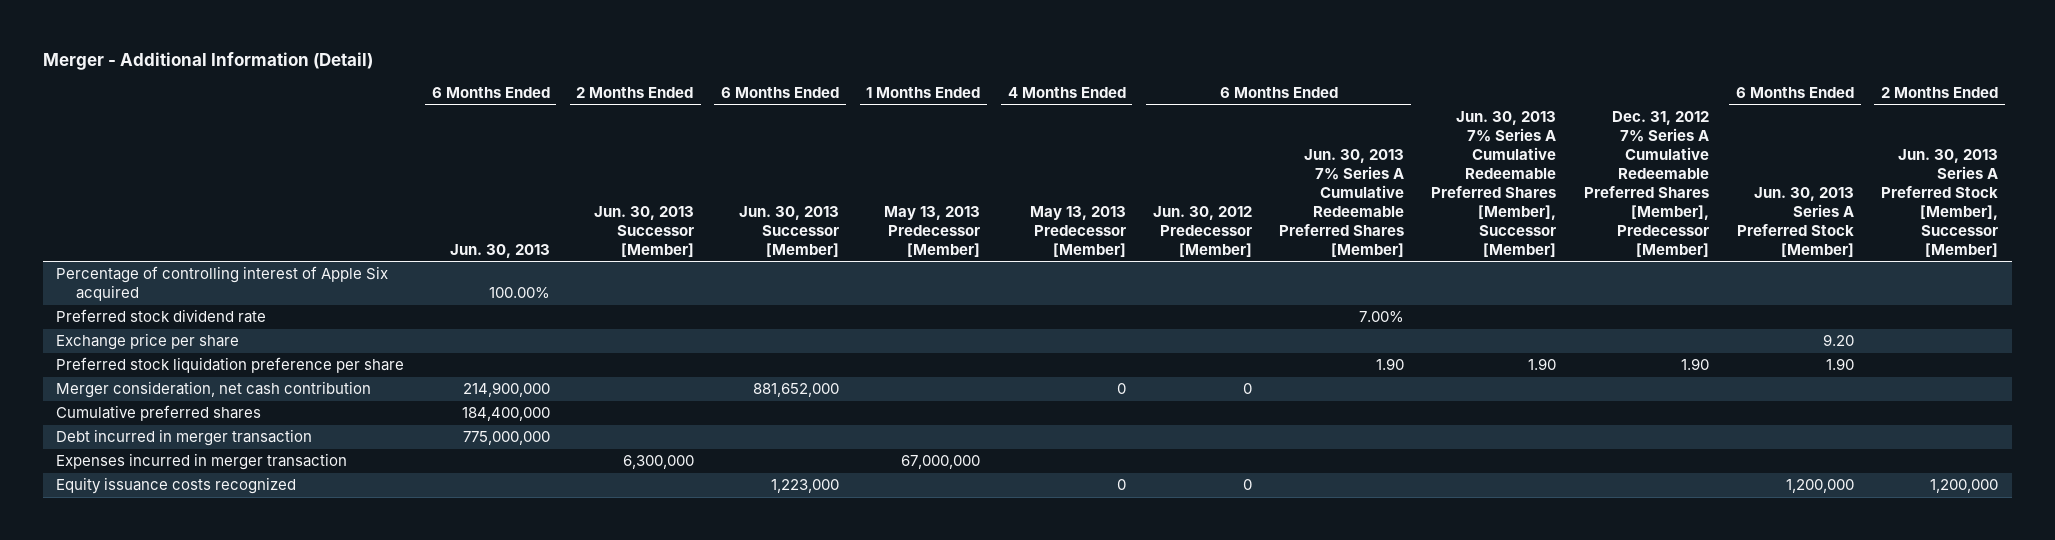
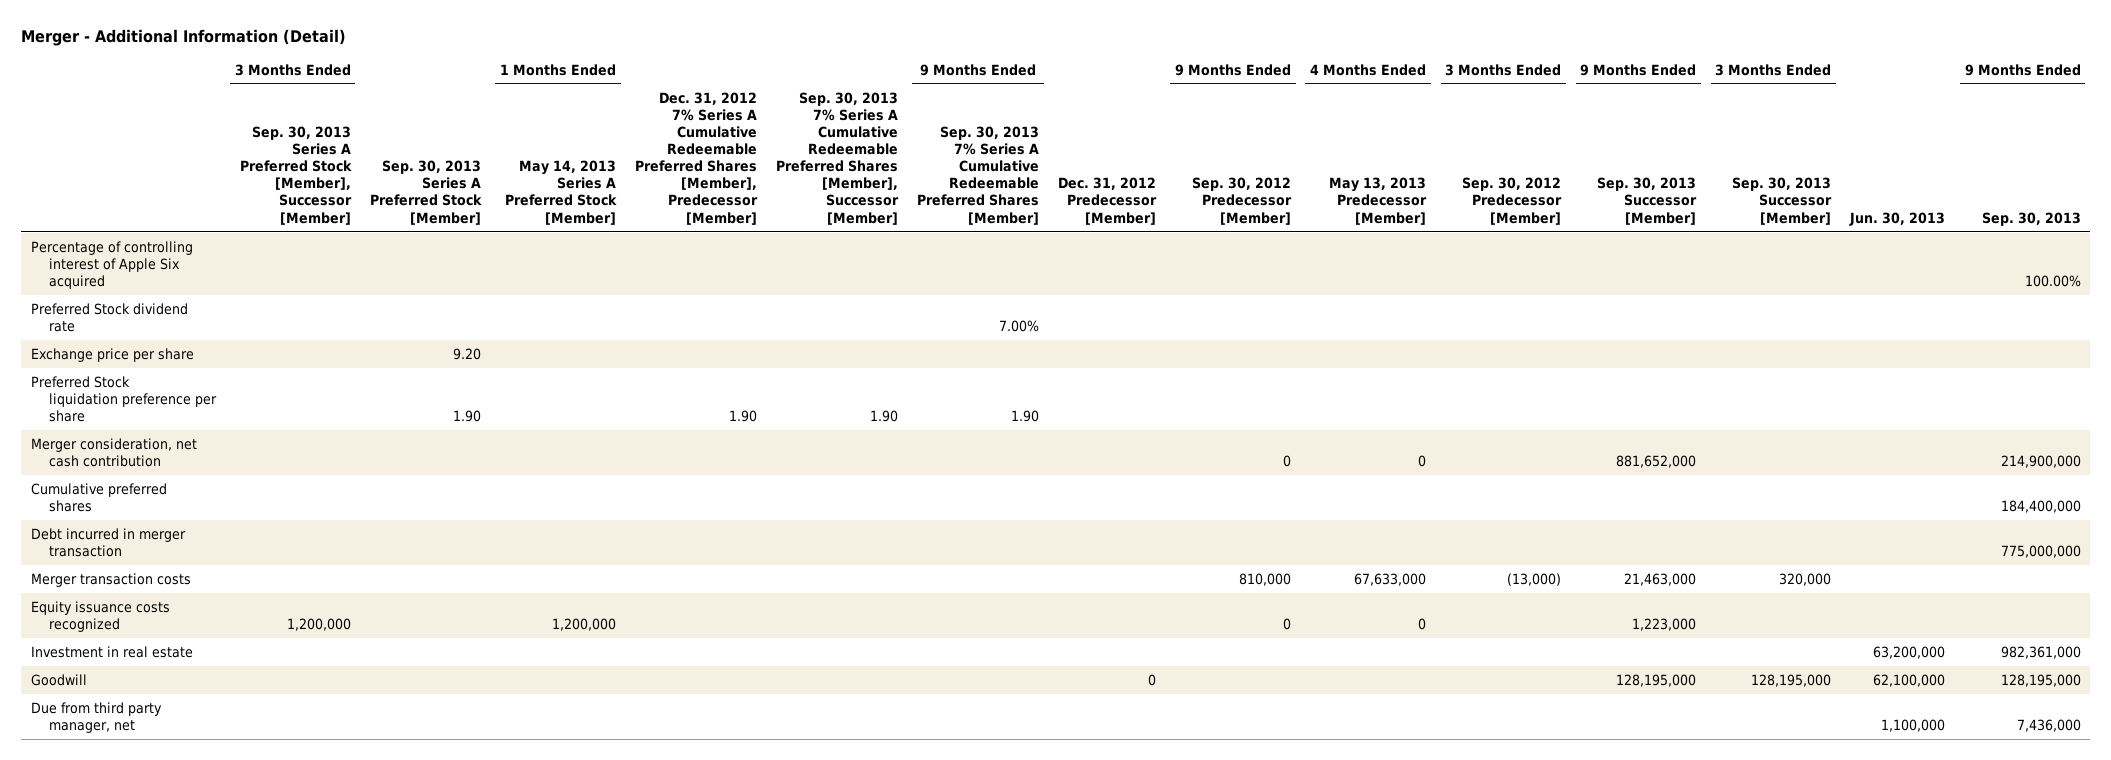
- | 6 Months Ended Jun. 30, 2013 | 2 Months Ended Jun. 30, 2013 Successor [Member] | 6 Months Ended Jun. 30, 2013 Successor [Member] | 1 Months Ended May 13, 2013 Predecessor [Member] | 4 Months Ended May 13, 2013 Predecessor [Member] | 6 Months Ended Jun. 30, 2012 Predecessor [Member] | 6 Months Ended Jun. 30, 2013 7% Series A Cumulative Redeemable Preferred Shares [Member] | Jun. 30, 2013 7% Series A Cumulative Redeemable Preferred Shares [Member], Successor [Member] | Dec. 31, 2012 7% Series A Cumulative Redeemable Preferred Shares [Member], Predecessor [Member] | 6 Months Ended Jun. 30, 2013 Series A Preferred Stock [Member] | 2 Months Ended Jun. 30, 2013 Series A Preferred Stock [Member], Successor [Member]
+ | 3 Months Ended Sep. 30, 2013 Series A Preferred Stock [Member], Successor [Member] | Sep. 30, 2013 Series A Preferred Stock [Member] | 1 Months Ended May 14, 2013 Series A Preferred Stock [Member] | Dec. 31, 2012 7% Series A Cumulative Redeemable Preferred Shares [Member], Predecessor [Member] | Sep. 30, 2013 7% Series A Cumulative Redeemable Preferred Shares [Member], Successor [Member] | 9 Months Ended Sep. 30, 2013 7% Series A Cumulative Redeemable Preferred Shares [Member] | Dec. 31, 2012 Predecessor [Member] | 9 Months Ended Sep. 30, 2012 Predecessor [Member] | 4 Months Ended May 13, 2013 Predecessor [Member] | 3 Months Ended Sep. 30, 2012 Predecessor [Member] | 9 Months Ended Sep. 30, 2013 Successor [Member] | 3 Months Ended Sep. 30, 2013 Successor [Member] | Jun. 30, 2013 | 9 Months Ended Sep. 30, 2013
- Preferred stock dividend rate | | | | | | | 7.00% | | | |
+ Preferred Stock dividend rate | | | | | | 7.00% | | | | | | | |
- Preferred stock liquidation preference per share | | | | | | | 1.90 | 1.90 | 1.90 | 1.90 |
+ Preferred Stock liquidation preference per share | | 1.90 | | 1.90 | 1.90 | 1.90 | | | | | | | |
- Expenses incurred in merger transaction | | 6,300,000 | | 67,000,000 | | | | | | |
+ Merger transaction costs | | | | | | | | 810,000 | 67,633,000 | (13,000) | 21,463,000 | 320,000 | |
+ Investment in real estate | | | | | | | | | | | | | 63,200,000 | 982,361,000
+ Goodwill | | | | | | | 0 | | | | 128,195,000 | 128,195,000 | 62,100,000 | 128,195,000
+ Due from third party manager, net | | | | | | | | | | | | | 1,100,000 | 7,436,000

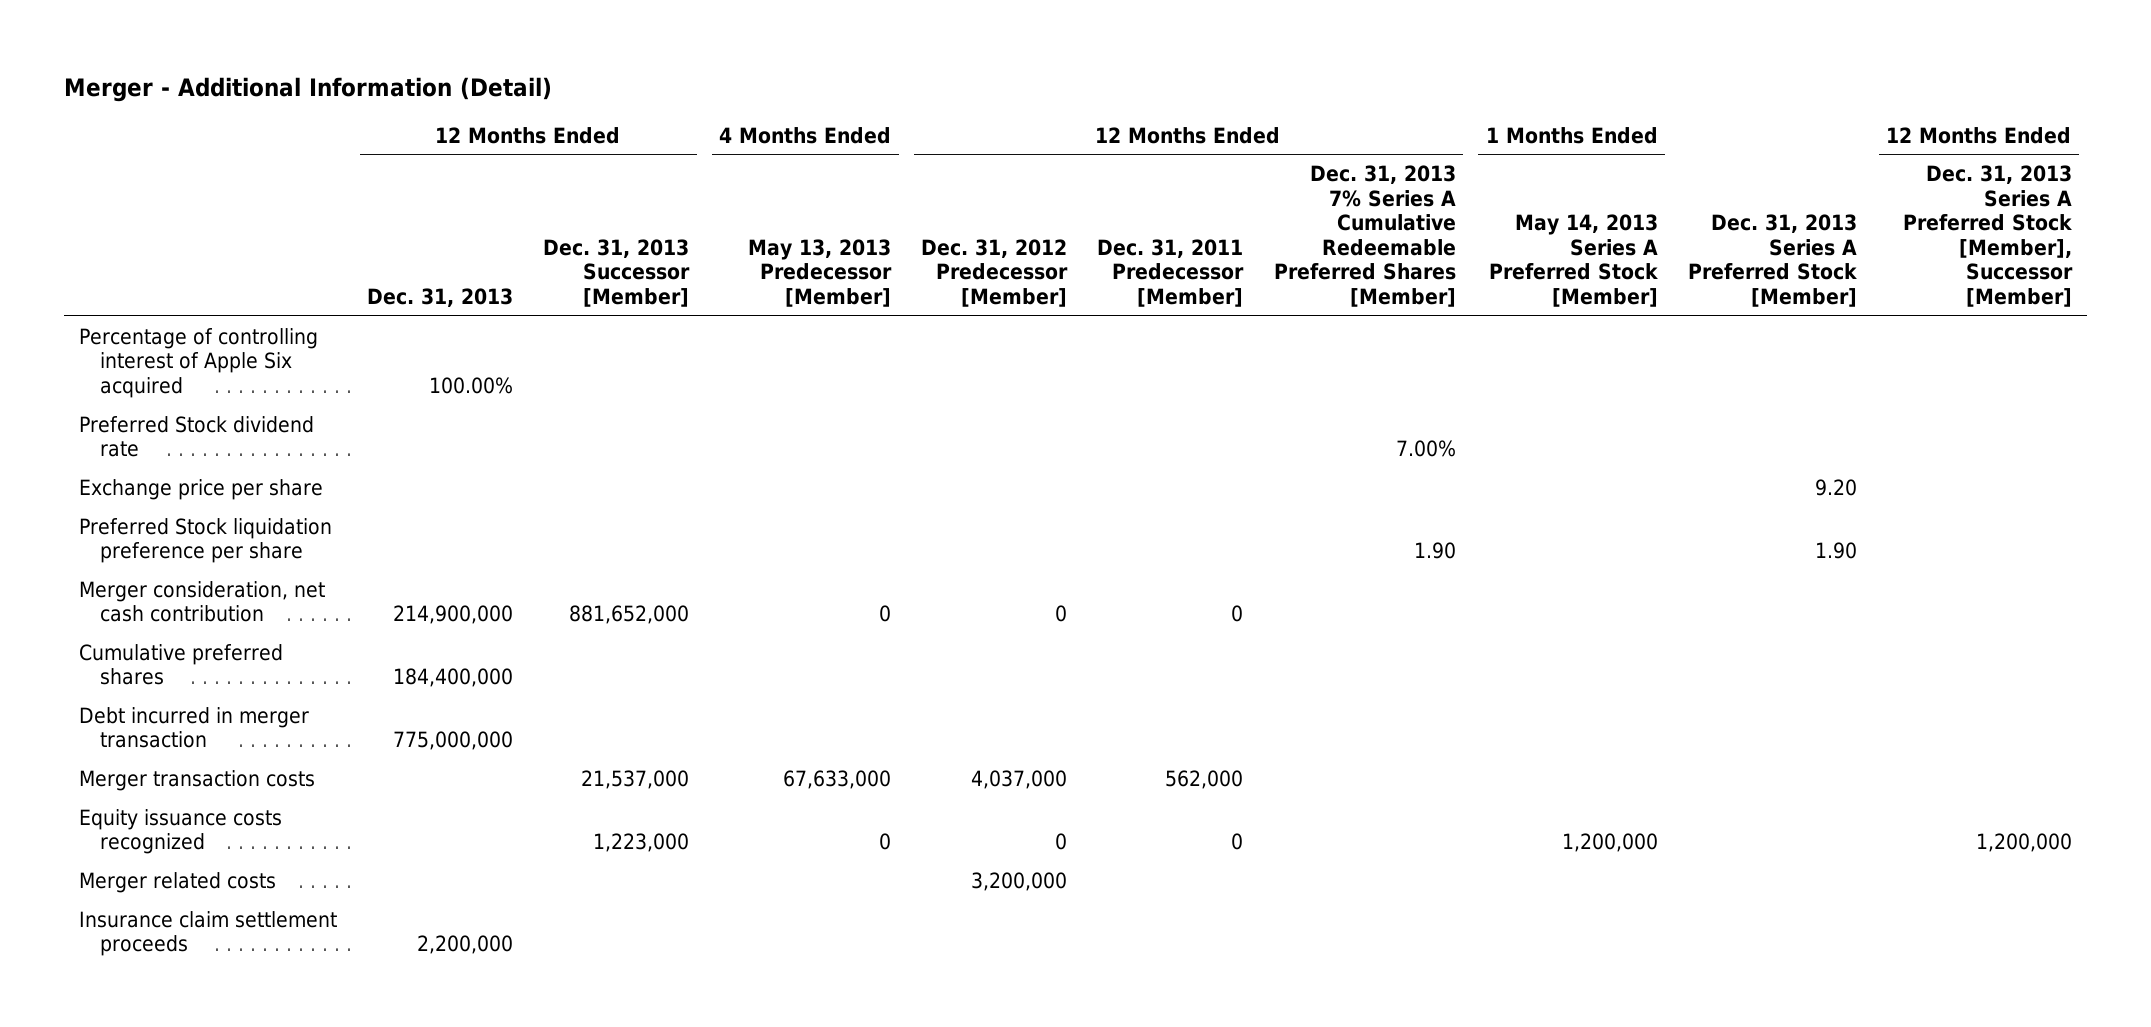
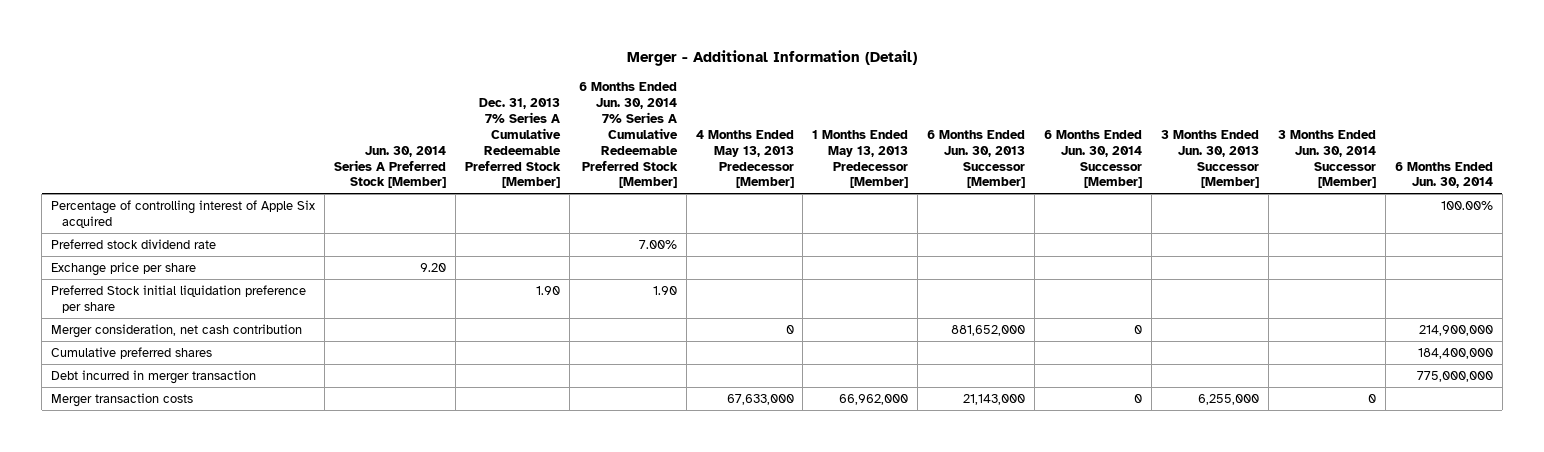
- | 12 Months Ended Dec. 31, 2013 | 12 Months Ended Dec. 31, 2013 Successor [Member] | 4 Months Ended May 13, 2013 Predecessor [Member] | 12 Months Ended Dec. 31, 2012 Predecessor [Member] | 12 Months Ended Dec. 31, 2011 Predecessor [Member] | 12 Months Ended Dec. 31, 2013 7% Series A Cumulative Redeemable Preferred Shares [Member] | 1 Months Ended May 14, 2013 Series A Preferred Stock [Member] | Dec. 31, 2013 Series A Preferred Stock [Member] | 12 Months Ended Dec. 31, 2013 Series A Preferred Stock [Member], Successor [Member]
+ | Jun. 30, 2014 Series A Preferred Stock [Member] | Dec. 31, 2013 7% Series A Cumulative Redeemable Preferred Stock [Member] | 6 Months Ended Jun. 30, 2014 7% Series A Cumulative Redeemable Preferred Stock [Member] | 4 Months Ended May 13, 2013 Predecessor [Member] | 1 Months Ended May 13, 2013 Predecessor [Member] | 6 Months Ended Jun. 30, 2013 Successor [Member] | 6 Months Ended Jun. 30, 2014 Successor [Member] | 3 Months Ended Jun. 30, 2013 Successor [Member] | 3 Months Ended Jun. 30, 2014 Successor [Member] | 6 Months Ended Jun. 30, 2014
- Preferred Stock dividend rate | | | | | | 7.00% | | |
+ Preferred stock dividend rate | | | 7.00% | | | | | | |
- Preferred Stock liquidation preference per share | | | | | | 1.90 | | 1.90 |
+ Preferred Stock initial liquidation preference per share | | 1.90 | 1.90 | | | | | | |
- Equity issuance costs recognized | | 1,223,000 | 0 | 0 | 0 | | 1,200,000 | | 1,200,000
- Merger related costs | | | | 3,200,000 | | | | |
- Insurance claim settlement proceeds | 2,200,000 | | | | | | | |

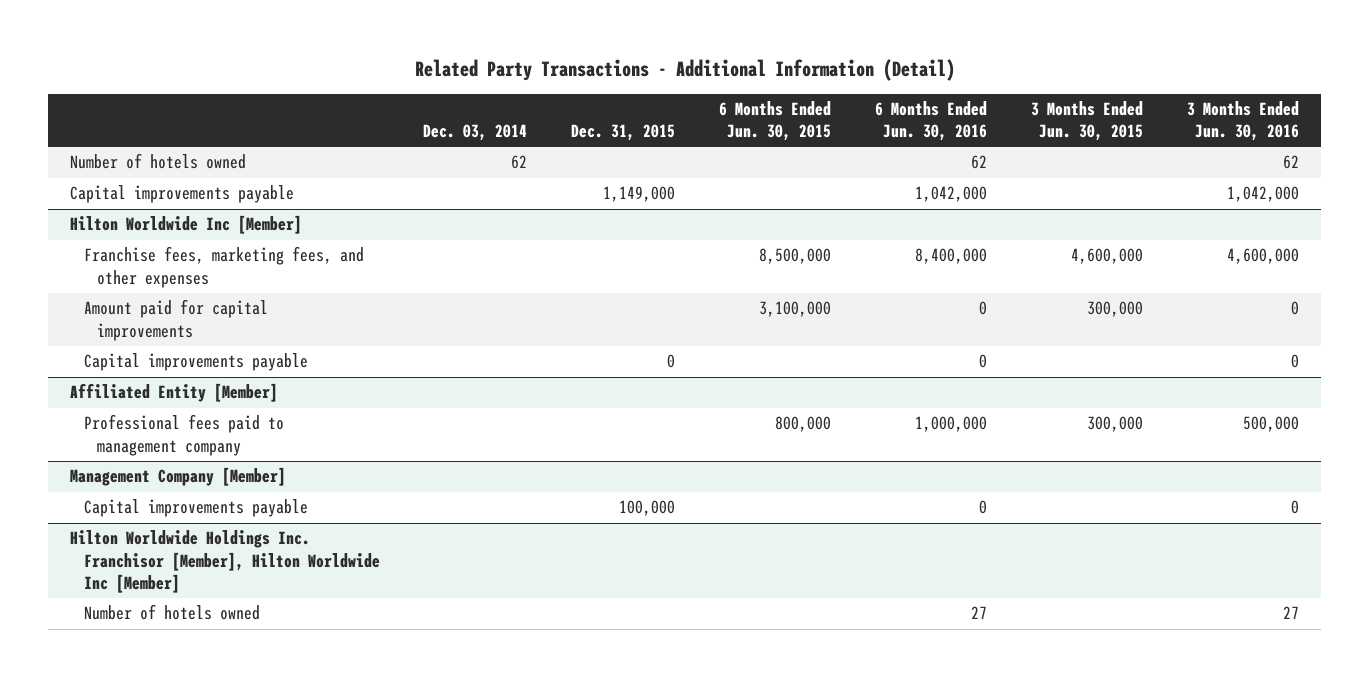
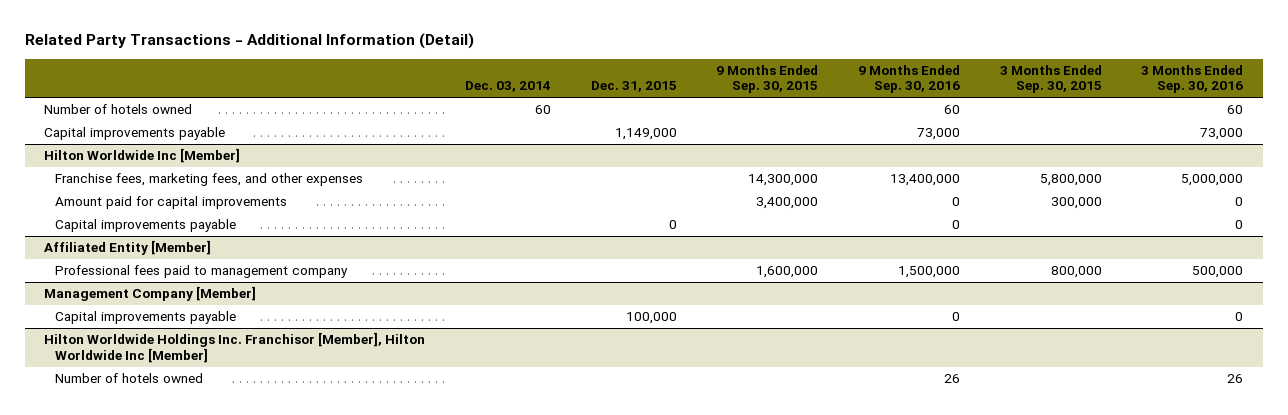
- | Dec. 03, 2014 | Dec. 31, 2015 | 6 Months Ended Jun. 30, 2015 | 6 Months Ended Jun. 30, 2016 | 3 Months Ended Jun. 30, 2015 | 3 Months Ended Jun. 30, 2016
+ | Dec. 03, 2014 | Dec. 31, 2015 | 9 Months Ended Sep. 30, 2015 | 9 Months Ended Sep. 30, 2016 | 3 Months Ended Sep. 30, 2015 | 3 Months Ended Sep. 30, 2016
- Number of hotels owned | 62 | | | 62 | | 62
+ Number of hotels owned | 60 | | | 60 | | 60

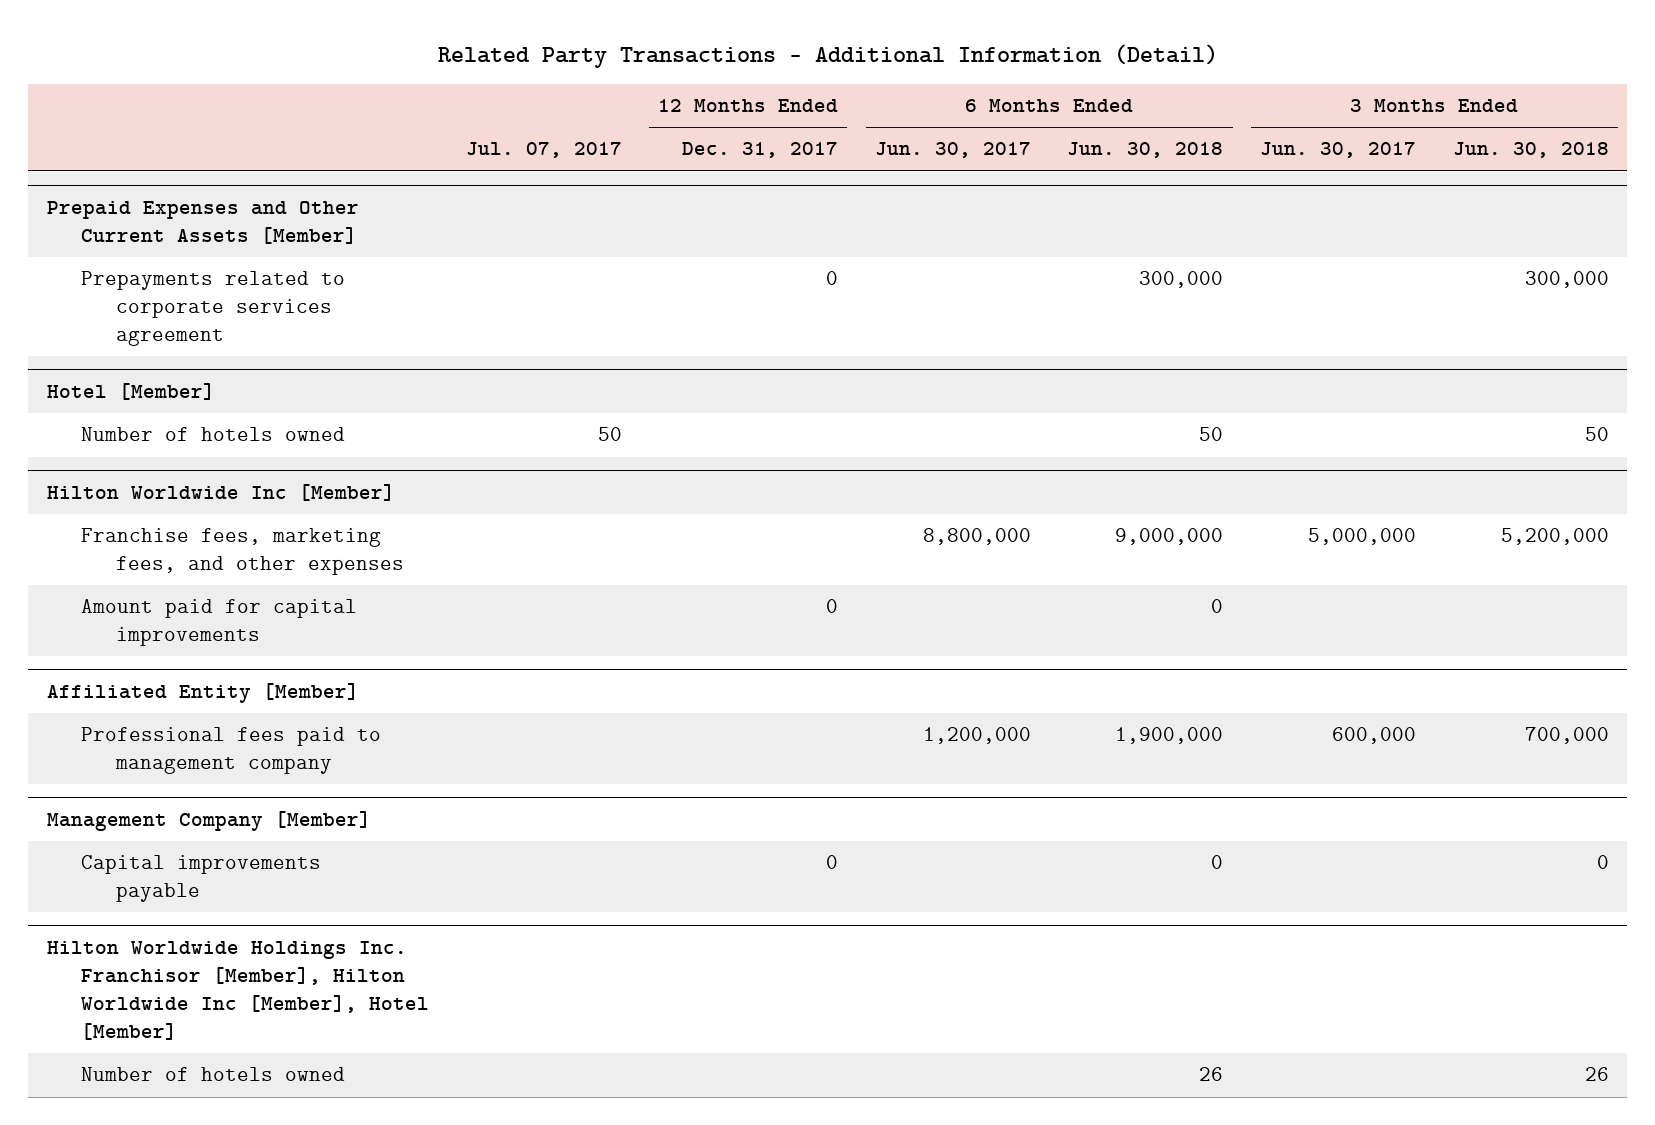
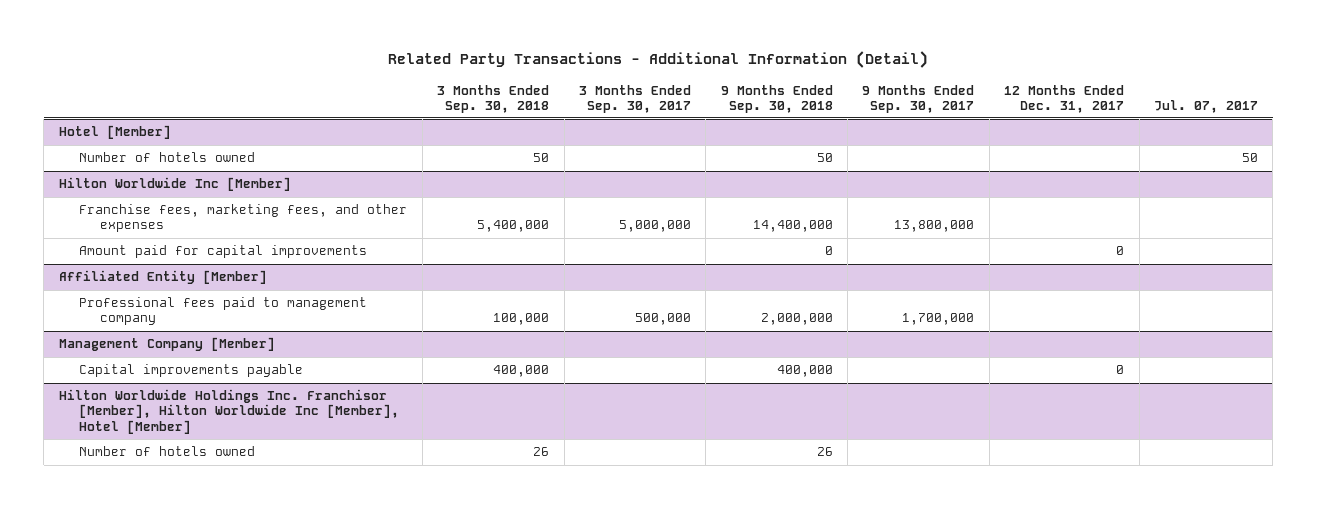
- | Jul. 07, 2017 | 12 Months Ended Dec. 31, 2017 | 6 Months Ended Jun. 30, 2017 | 6 Months Ended Jun. 30, 2018 | 3 Months Ended Jun. 30, 2017 | 3 Months Ended Jun. 30, 2018
+ | 3 Months Ended Sep. 30, 2018 | 3 Months Ended Sep. 30, 2017 | 9 Months Ended Sep. 30, 2018 | 9 Months Ended Sep. 30, 2017 | 12 Months Ended Dec. 31, 2017 | Jul. 07, 2017
- Prepaid Expenses and Other Current Assets [Member]
- Prepayments related to corporate services agreement | | 0 | | 300,000 | | 300,000

